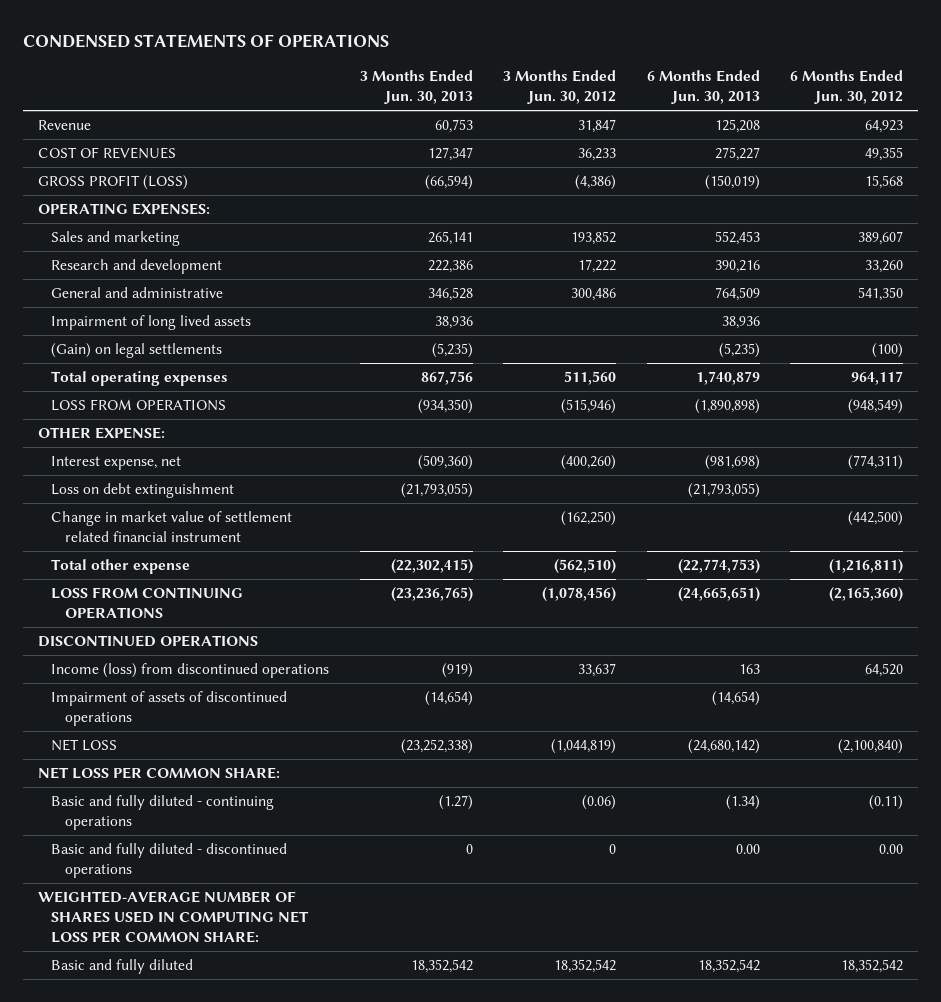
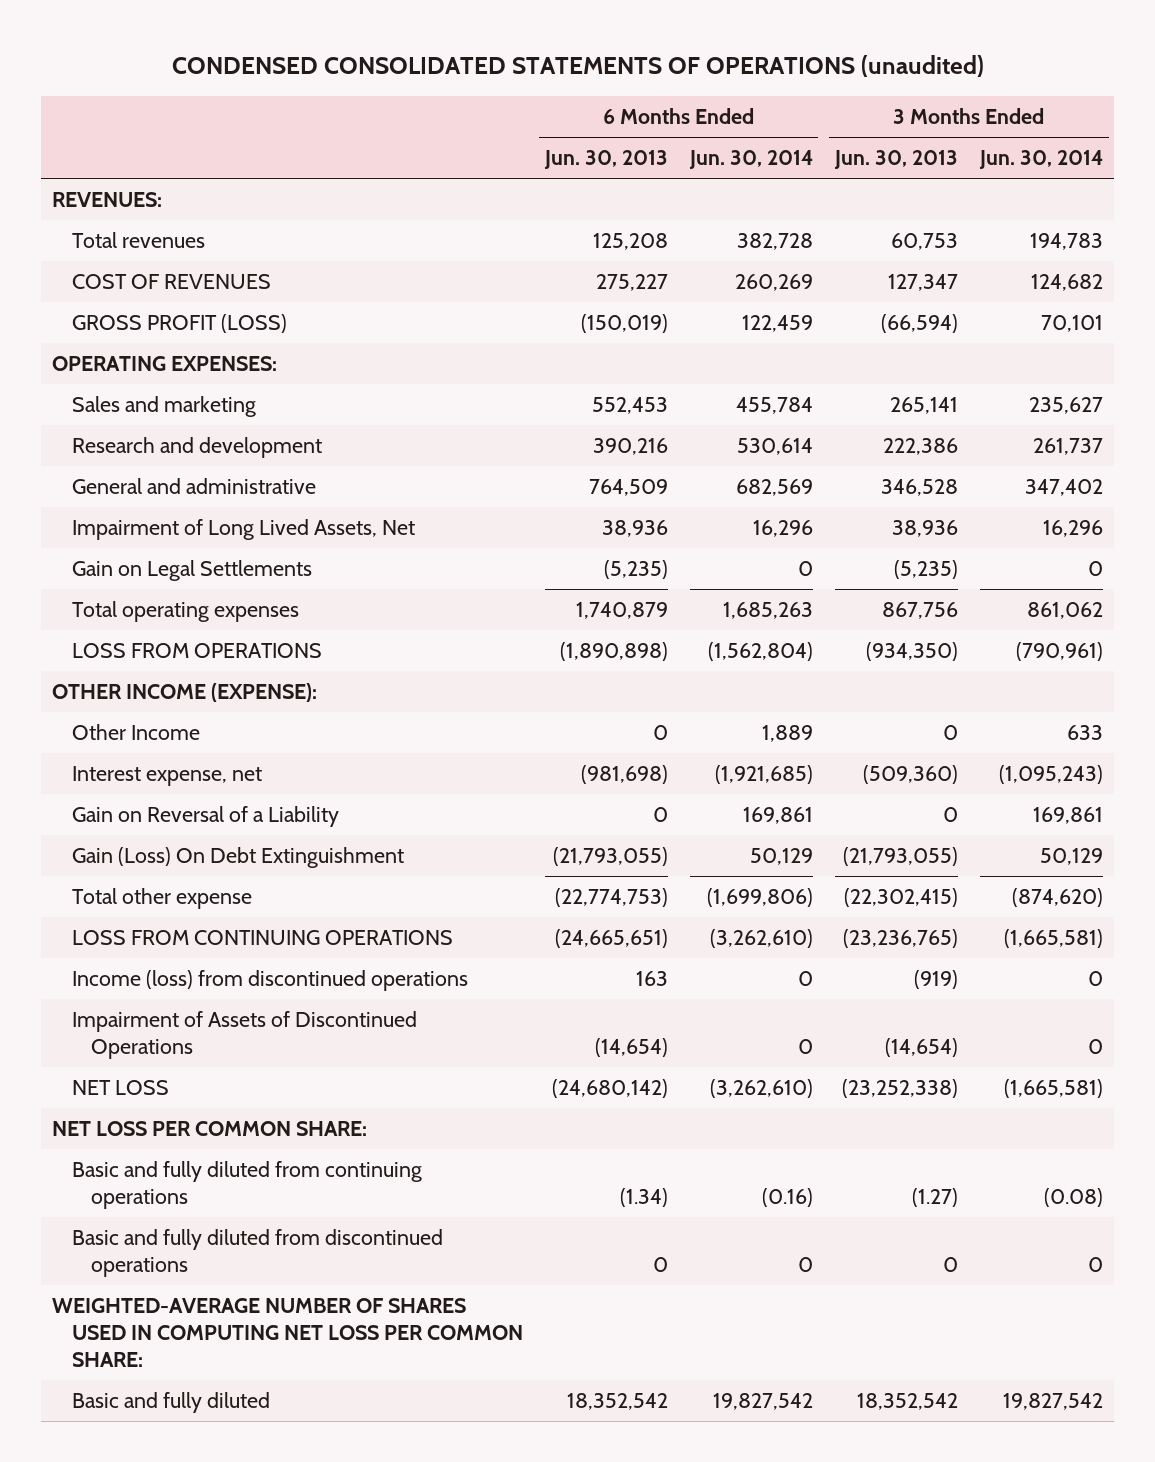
- CONDENSED STATEMENTS OF OPERATIONS
+ CONDENSED CONSOLIDATED STATEMENTS OF OPERATIONS (unaudited)
- | 3 Months Ended Jun. 30, 2013 | 3 Months Ended Jun. 30, 2012 | 6 Months Ended Jun. 30, 2013 | 6 Months Ended Jun. 30, 2012
+ | 6 Months Ended Jun. 30, 2013 | 6 Months Ended Jun. 30, 2014 | 3 Months Ended Jun. 30, 2013 | 3 Months Ended Jun. 30, 2014
- Revenue | 60,753 | 31,847 | 125,208 | 64,923
+ REVENUES:
+ Total revenues | 125,208 | 382,728 | 60,753 | 194,783
- Impairment of long lived assets | 38,936 | | 38,936 |
- (Gain) on legal settlements | (5,235) | | (5,235) | (100)
+ Impairment of Long Lived Assets, Net | 38,936 | 16,296 | 38,936 | 16,296
+ Gain on Legal Settlements | (5,235) | 0 | (5,235) | 0
- OTHER EXPENSE:
+ OTHER INCOME (EXPENSE):
+ Other Income | 0 | 1,889 | 0 | 633
- Loss on debt extinguishment | (21,793,055) | | (21,793,055) |
- Change in market value of settlement related financial instrument | | (162,250) | | (442,500)
+ Gain on Reversal of a Liability | 0 | 169,861 | 0 | 169,861
+ Gain (Loss) On Debt Extinguishment | (21,793,055) | 50,129 | (21,793,055) | 50,129
- DISCONTINUED OPERATIONS
- Impairment of assets of discontinued operations | (14,654) | | (14,654) |
+ Impairment of Assets of Discontinued Operations | (14,654) | 0 | (14,654) | 0
- Basic and fully diluted - continuing operations | (1.27) | (0.06) | (1.34) | (0.11)
- Basic and fully diluted - discontinued operations | 0 | 0 | 0.00 | 0.00
+ Basic and fully diluted from continuing operations | (1.34) | (0.16) | (1.27) | (0.08)
+ Basic and fully diluted from discontinued operations | 0 | 0 | 0 | 0

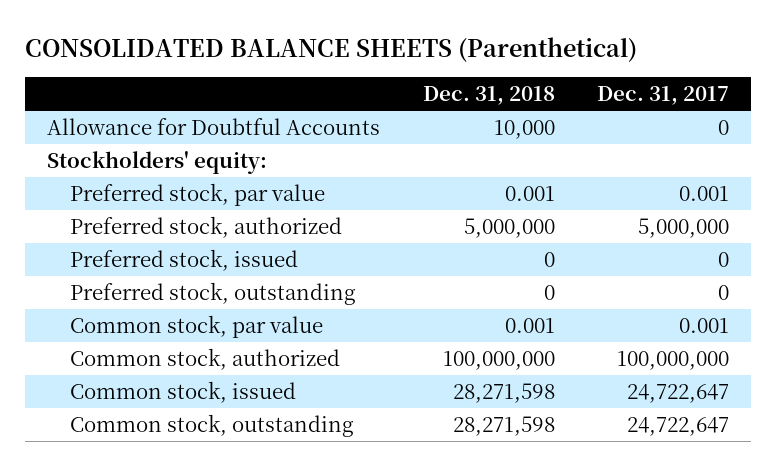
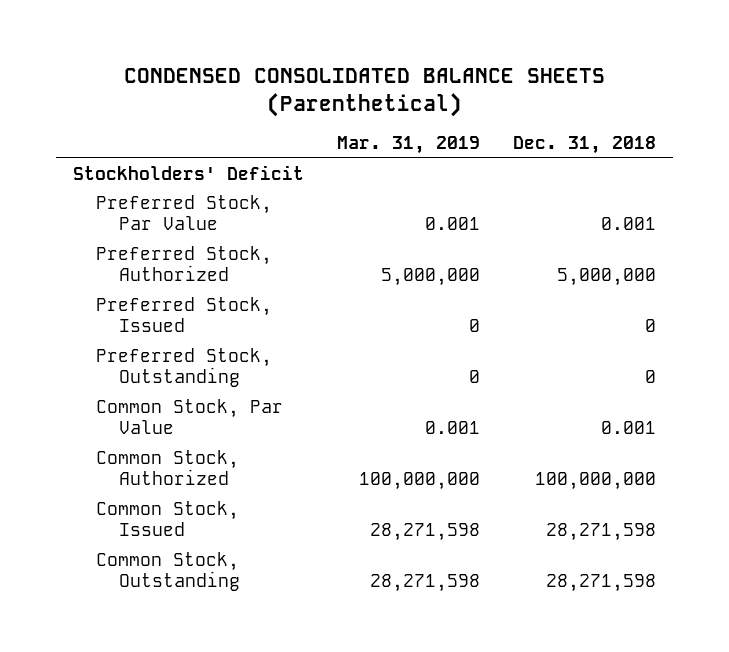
- CONSOLIDATED BALANCE SHEETS (Parenthetical)
+ CONDENSED CONSOLIDATED BALANCE SHEETS (Parenthetical)
- | Dec. 31, 2018 | Dec. 31, 2017
+ | Mar. 31, 2019 | Dec. 31, 2018
- Allowance for Doubtful Accounts | 10,000 | 0
- Stockholders' equity:
- Preferred stock, par value | 0.001 | 0.001
- Preferred stock, authorized | 5,000,000 | 5,000,000
- Preferred stock, issued | 0 | 0
- Preferred stock, outstanding | 0 | 0
- Common stock, par value | 0.001 | 0.001
- Common stock, authorized | 100,000,000 | 100,000,000
- Common stock, issued | 28,271,598 | 24,722,647
- Common stock, outstanding | 28,271,598 | 24,722,647
+ Stockholders' Deficit
+ Preferred Stock, Par Value | 0.001 | 0.001
+ Preferred Stock, Authorized | 5,000,000 | 5,000,000
+ Preferred Stock, Issued | 0 | 0
+ Preferred Stock, Outstanding | 0 | 0
+ Common Stock, Par Value | 0.001 | 0.001
+ Common Stock, Authorized | 100,000,000 | 100,000,000
+ Common Stock, Issued | 28,271,598 | 28,271,598
+ Common Stock, Outstanding | 28,271,598 | 28,271,598

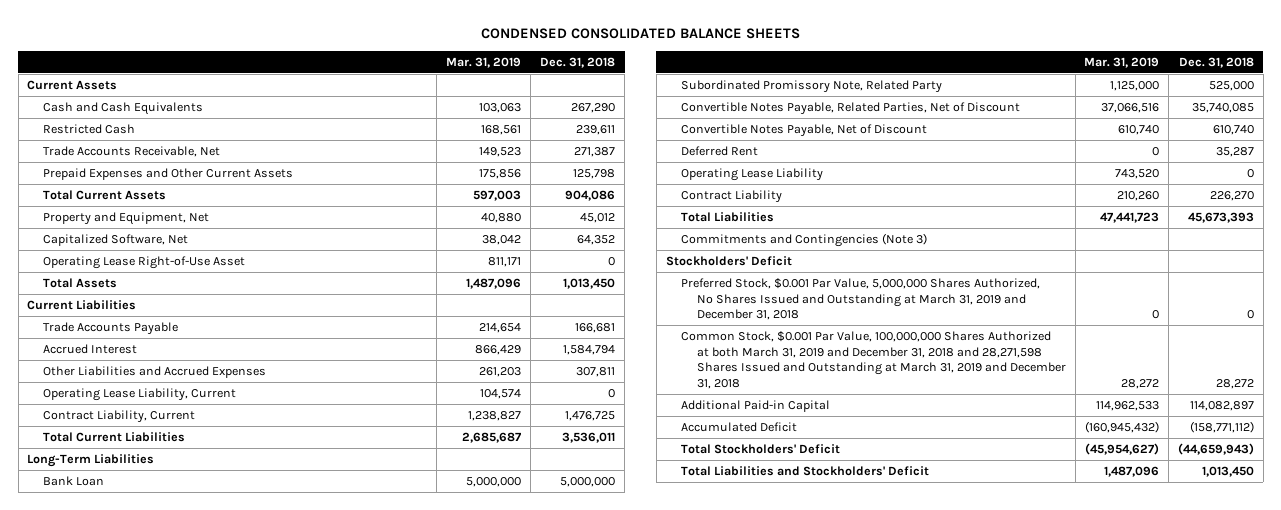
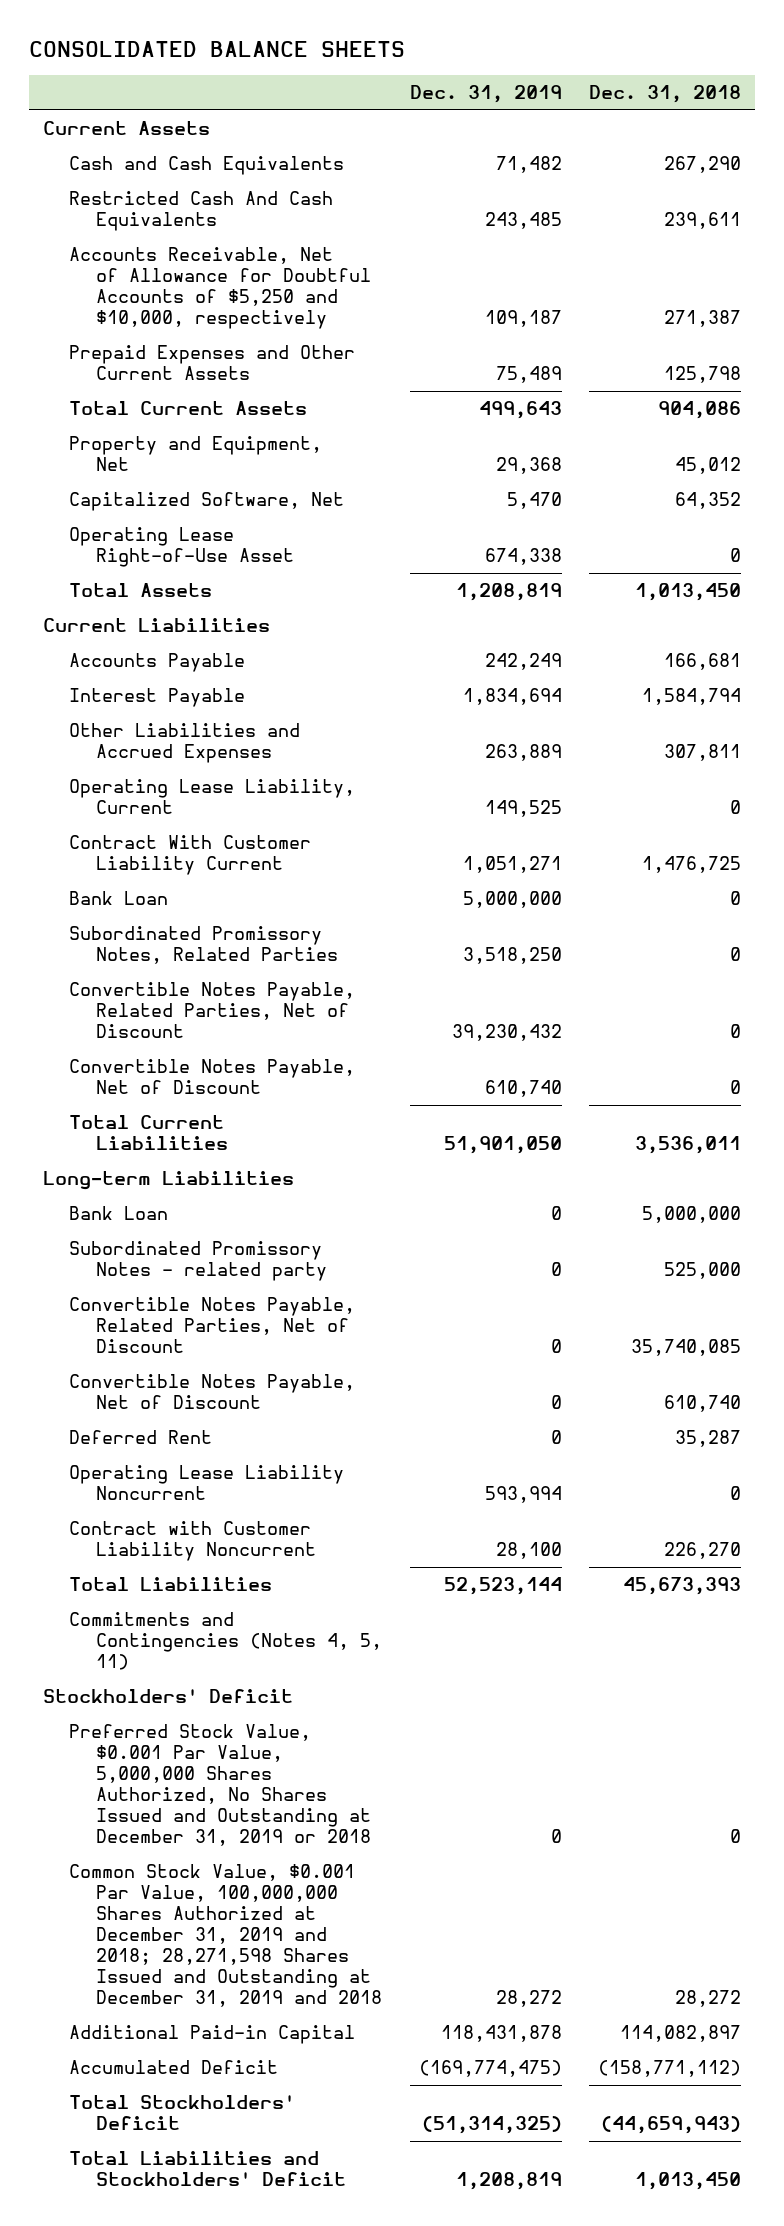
- CONDENSED CONSOLIDATED BALANCE SHEETS
+ CONSOLIDATED BALANCE SHEETS
- | Mar. 31, 2019 | Dec. 31, 2018
+ | Dec. 31, 2019 | Dec. 31, 2018
- Restricted Cash | 168,561 | 239,611
- Trade Accounts Receivable, Net | 149,523 | 271,387
+ Restricted Cash And Cash Equivalents | 243,485 | 239,611
+ Accounts Receivable, Net of Allowance for Doubtful Accounts of $5,250 and $10,000, respectively | 109,187 | 271,387
- Trade Accounts Payable | 214,654 | 166,681
- Accrued Interest | 866,429 | 1,584,794
+ Accounts Payable | 242,249 | 166,681
+ Interest Payable | 1,834,694 | 1,584,794
- Contract Liability, Current | 1,238,827 | 1,476,725
+ Contract With Customer Liability Current | 1,051,271 | 1,476,725
+ Bank Loan | 5,000,000 | 0
+ Subordinated Promissory Notes, Related Parties | 3,518,250 | 0
+ Convertible Notes Payable, Related Parties, Net of Discount | 39,230,432 | 0
+ Convertible Notes Payable, Net of Discount | 610,740 | 0
- Long-Term Liabilities
+ Long-term Liabilities
- Subordinated Promissory Note, Related Party | 1,125,000 | 525,000
+ Subordinated Promissory Notes - related party | 0 | 525,000
- Operating Lease Liability | 743,520 | 0
- Contract Liability | 210,260 | 226,270
+ Operating Lease Liability Noncurrent | 593,994 | 0
+ Contract with Customer Liability Noncurrent | 28,100 | 226,270
- Commitments and Contingencies (Note 3)
+ Commitments and Contingencies (Notes 4, 5, 11)
- Preferred Stock, $0.001 Par Value, 5,000,000 Shares Authorized, No Shares Issued and Outstanding at March 31, 2019 and December 31, 2018 | 0 | 0
- Common Stock, $0.001 Par Value, 100,000,000 Shares Authorized at both March 31, 2019 and December 31, 2018 and 28,271,598 Shares Issued and Outstanding at March 31, 2019 and December 31, 2018 | 28,272 | 28,272
+ Preferred Stock Value, $0.001 Par Value, 5,000,000 Shares Authorized, No Shares Issued and Outstanding at December 31, 2019 or 2018 | 0 | 0
+ Common Stock Value, $0.001 Par Value, 100,000,000 Shares Authorized at December 31, 2019 and 2018; 28,271,598 Shares Issued and Outstanding at December 31, 2019 and 2018 | 28,272 | 28,272

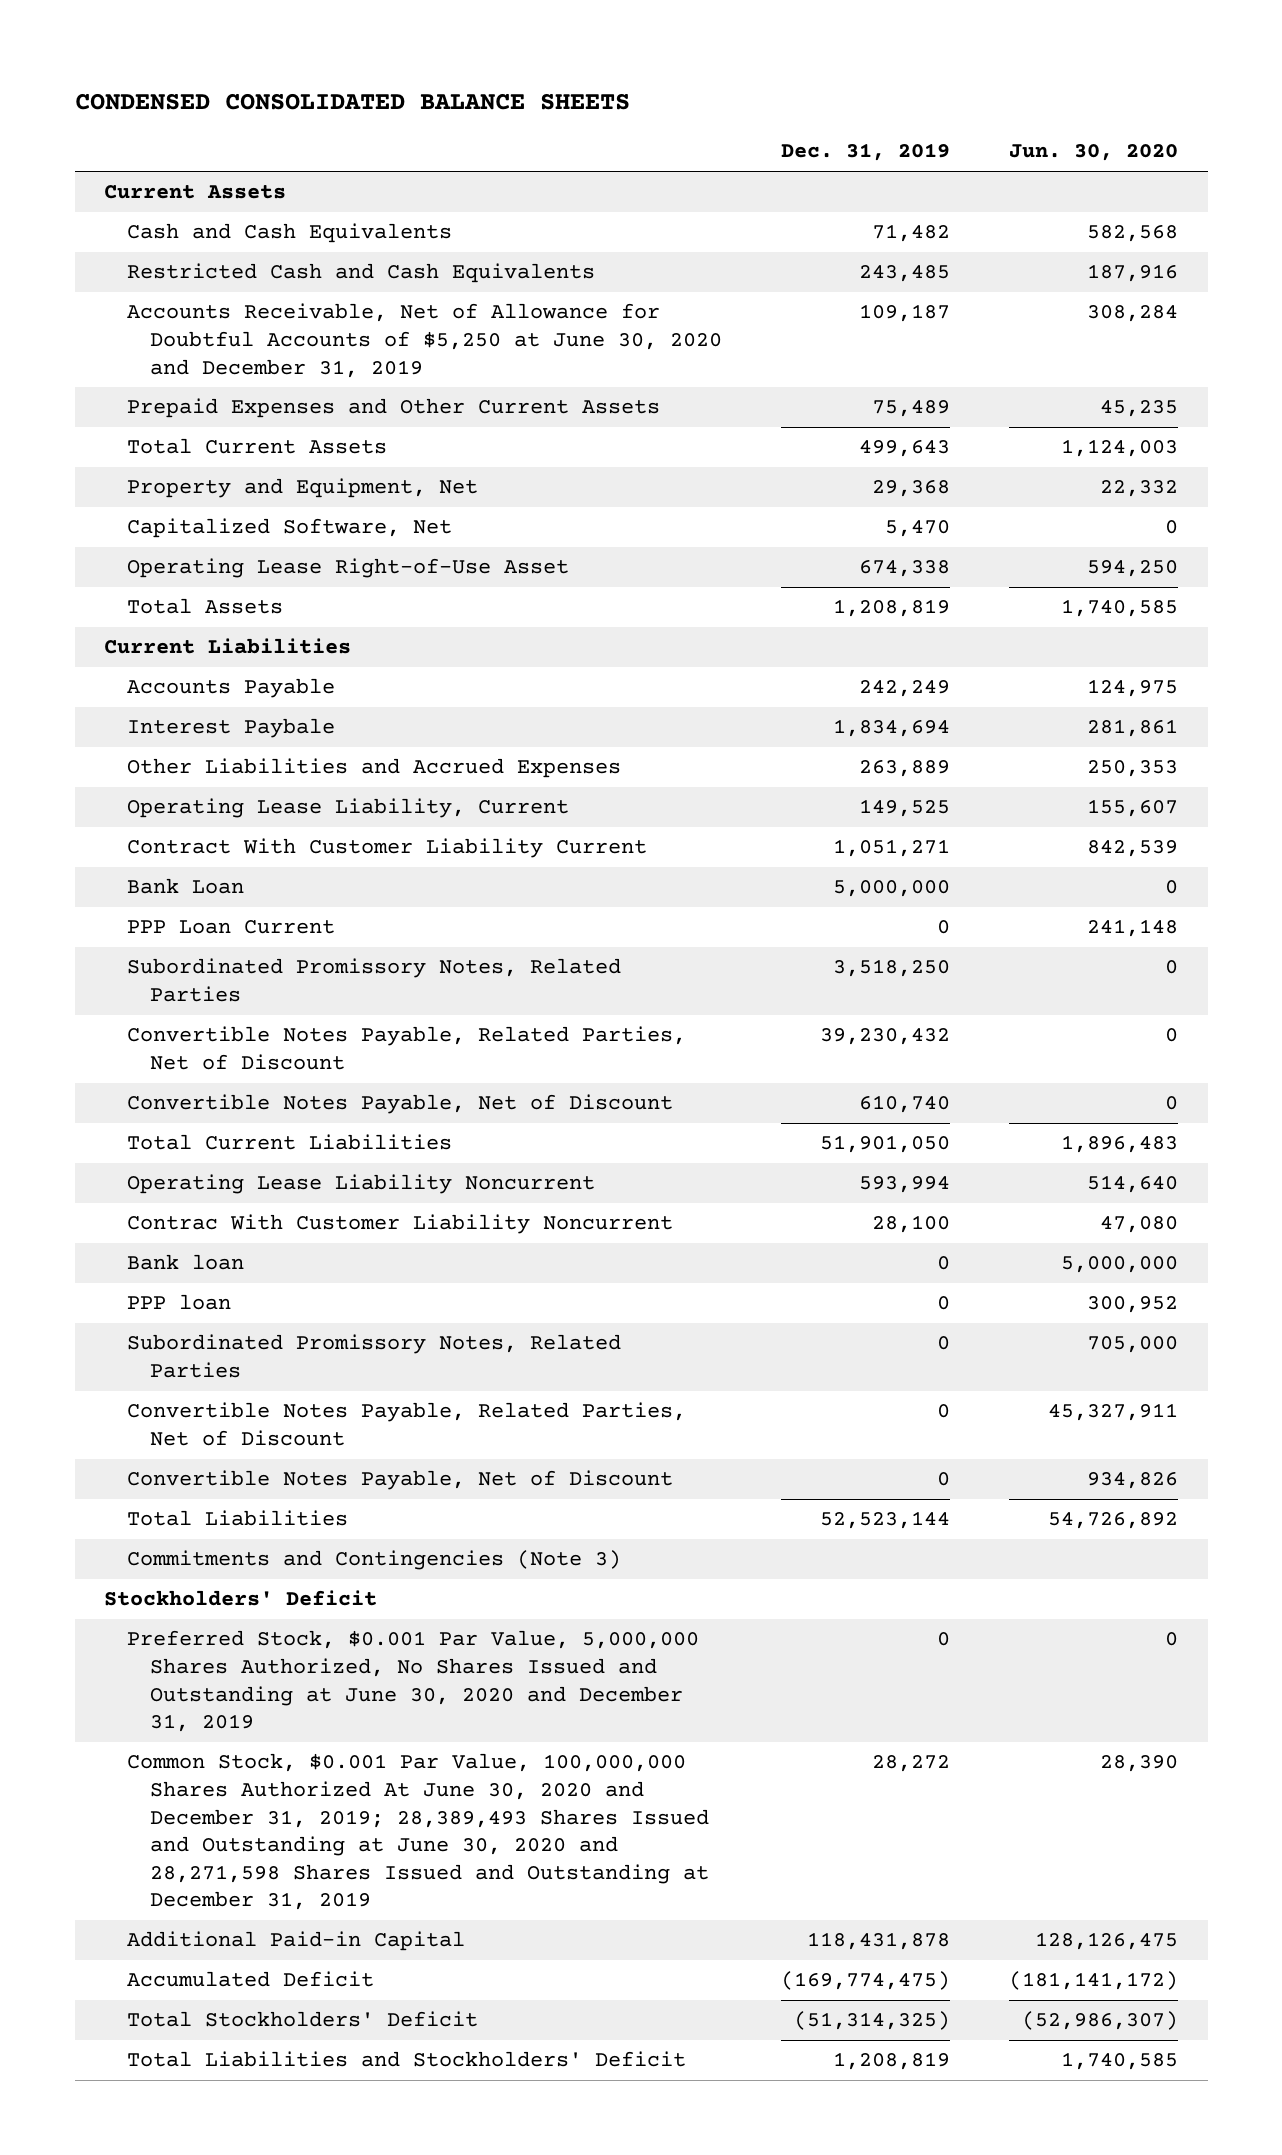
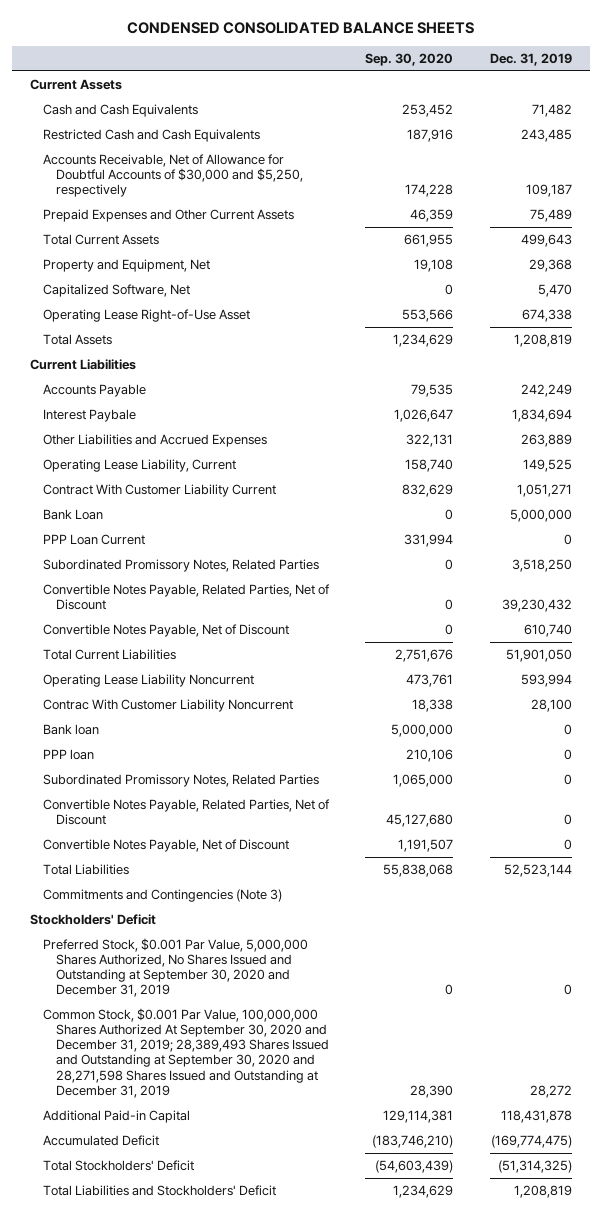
- | Dec. 31, 2019 | Jun. 30, 2020
+ | Sep. 30, 2020 | Dec. 31, 2019
- Accounts Receivable, Net of Allowance for Doubtful Accounts of $5,250 at June 30, 2020 and December 31, 2019 | 109,187 | 308,284
+ Accounts Receivable, Net of Allowance for Doubtful Accounts of $30,000 and $5,250, respectively | 174,228 | 109,187
- Preferred Stock, $0.001 Par Value, 5,000,000 Shares Authorized, No Shares Issued and Outstanding at June 30, 2020 and December 31, 2019 | 0 | 0
- Common Stock, $0.001 Par Value, 100,000,000 Shares Authorized At June 30, 2020 and December 31, 2019; 28,389,493 Shares Issued and Outstanding at June 30, 2020 and 28,271,598 Shares Issued and Outstanding at December 31, 2019 | 28,272 | 28,390
+ Preferred Stock, $0.001 Par Value, 5,000,000 Shares Authorized, No Shares Issued and Outstanding at September 30, 2020 and December 31, 2019 | 0 | 0
+ Common Stock, $0.001 Par Value, 100,000,000 Shares Authorized At September 30, 2020 and December 31, 2019; 28,389,493 Shares Issued and Outstanding at September 30, 2020 and 28,271,598 Shares Issued and Outstanding at December 31, 2019 | 28,390 | 28,272

